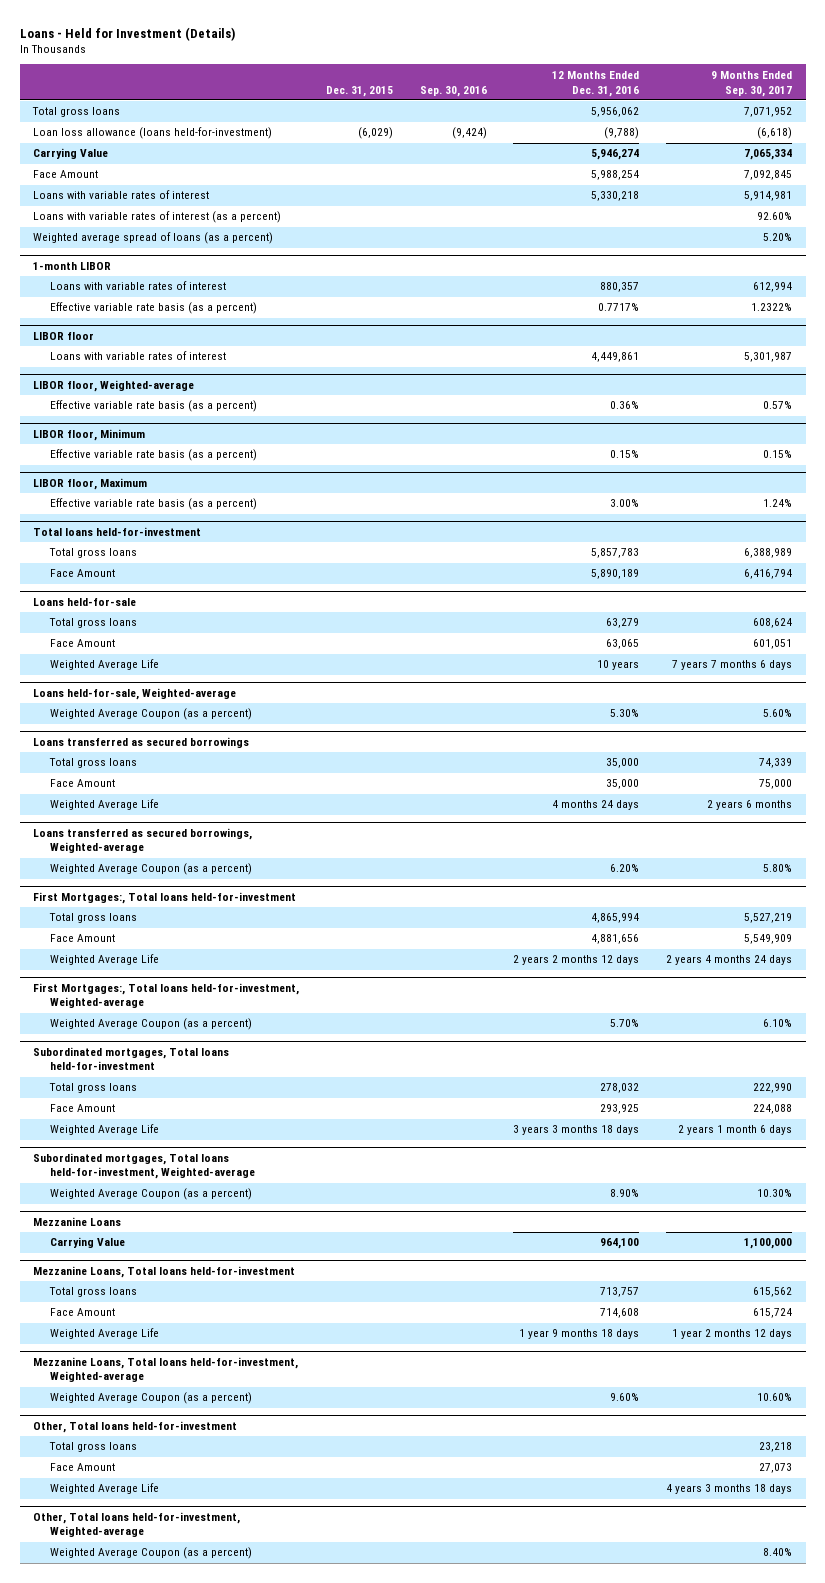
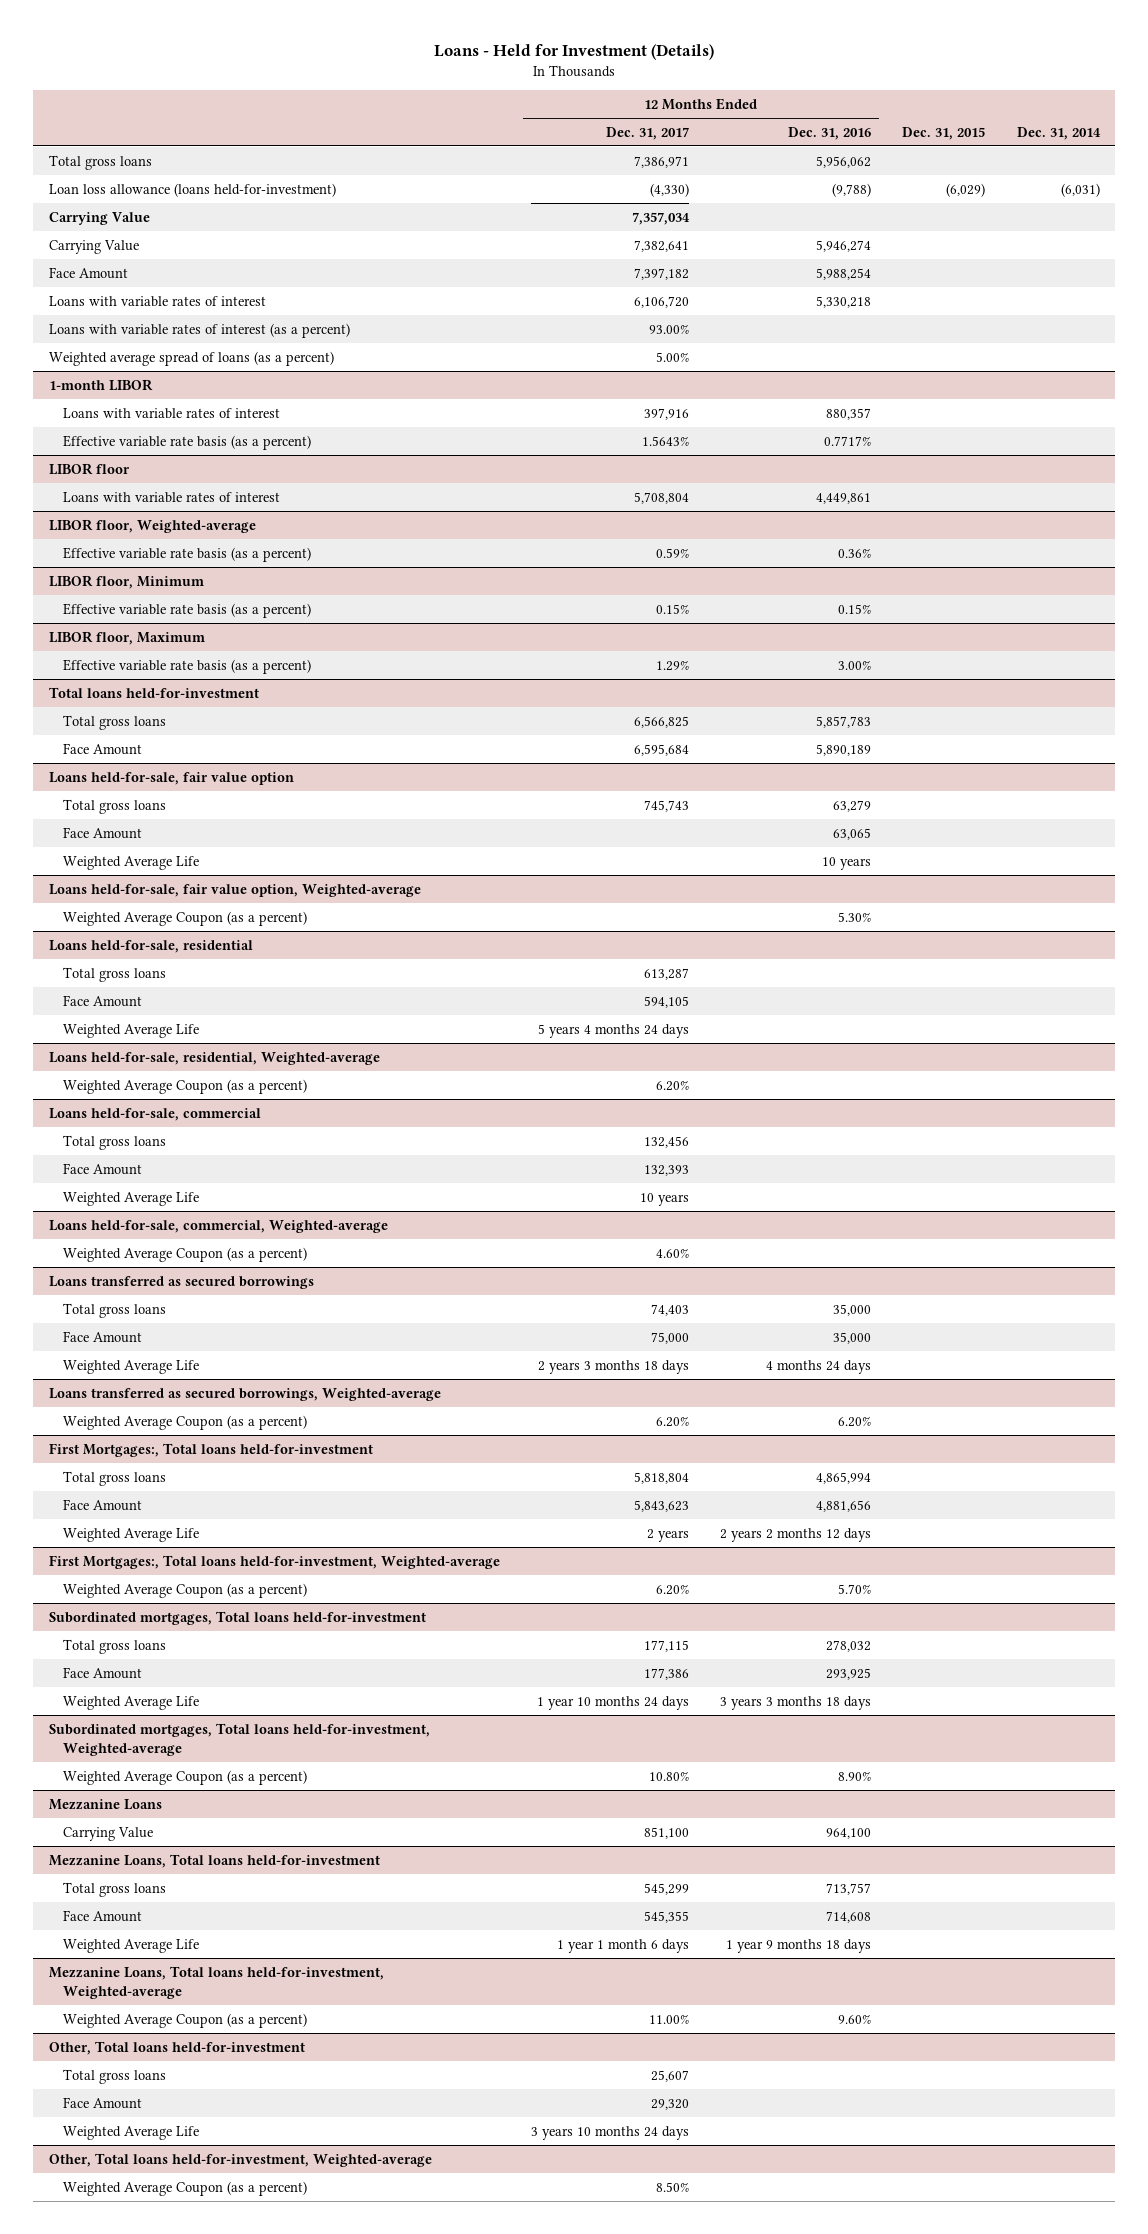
- | Dec. 31, 2015 | Sep. 30, 2016 | 12 Months Ended Dec. 31, 2016 | 9 Months Ended Sep. 30, 2017
+ | 12 Months Ended Dec. 31, 2017 | 12 Months Ended Dec. 31, 2016 | Dec. 31, 2015 | Dec. 31, 2014
+ Carrying Value | 7,357,034 | | |
- Loans held-for-sale
+ Loans held-for-sale, fair value option
- Loans held-for-sale, Weighted-average
+ Loans held-for-sale, fair value option, Weighted-average
+ Loans held-for-sale, residential
+ Total gross loans | 613,287 | | |
+ Face Amount | 594,105 | | |
+ Weighted Average Life | 5 years 4 months 24 days | | |
+ Loans held-for-sale, residential, Weighted-average
+ Weighted Average Coupon (as a percent) | 6.20% | | |
+ Loans held-for-sale, commercial
+ Total gross loans | 132,456 | | |
+ Face Amount | 132,393 | | |
+ Weighted Average Life | 10 years | | |
+ Loans held-for-sale, commercial, Weighted-average
+ Weighted Average Coupon (as a percent) | 4.60% | | |

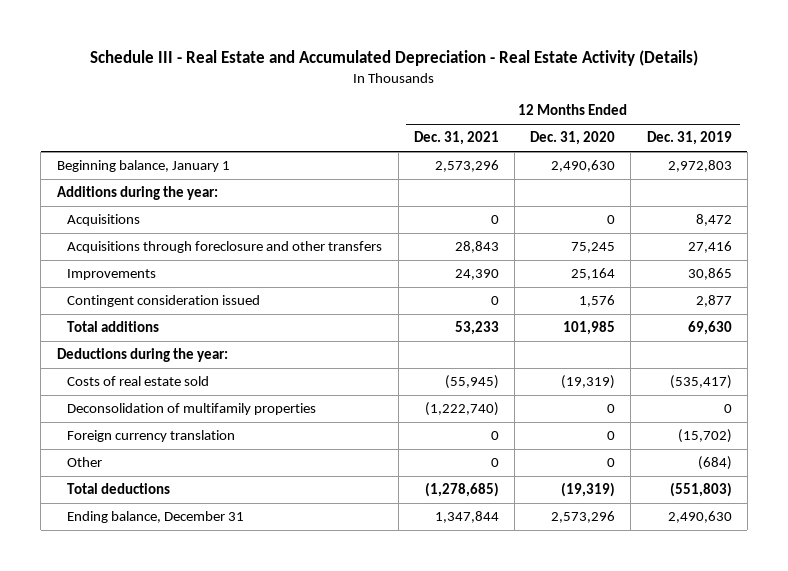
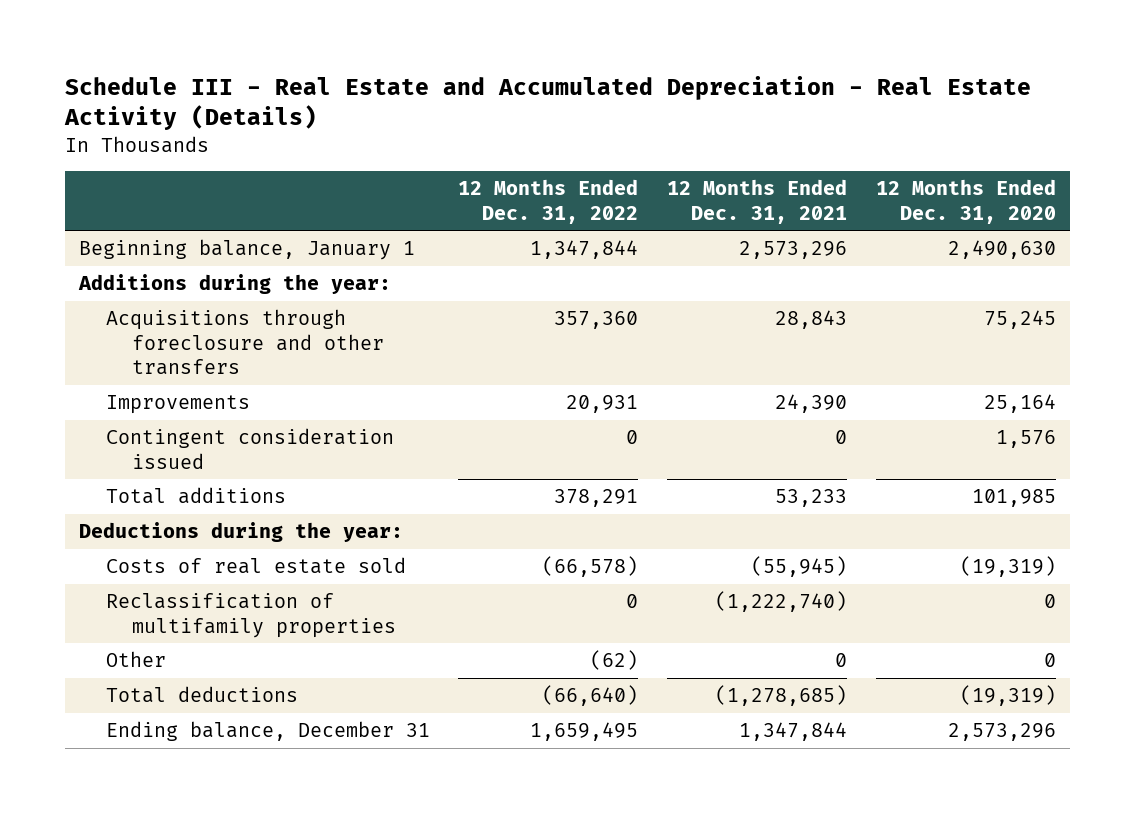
- | 12 Months Ended Dec. 31, 2021 | 12 Months Ended Dec. 31, 2020 | 12 Months Ended Dec. 31, 2019
+ | 12 Months Ended Dec. 31, 2022 | 12 Months Ended Dec. 31, 2021 | 12 Months Ended Dec. 31, 2020
- Acquisitions | 0 | 0 | 8,472
- Deconsolidation of multifamily properties | (1,222,740) | 0 | 0
- Foreign currency translation | 0 | 0 | (15,702)
+ Reclassification of multifamily properties | 0 | (1,222,740) | 0

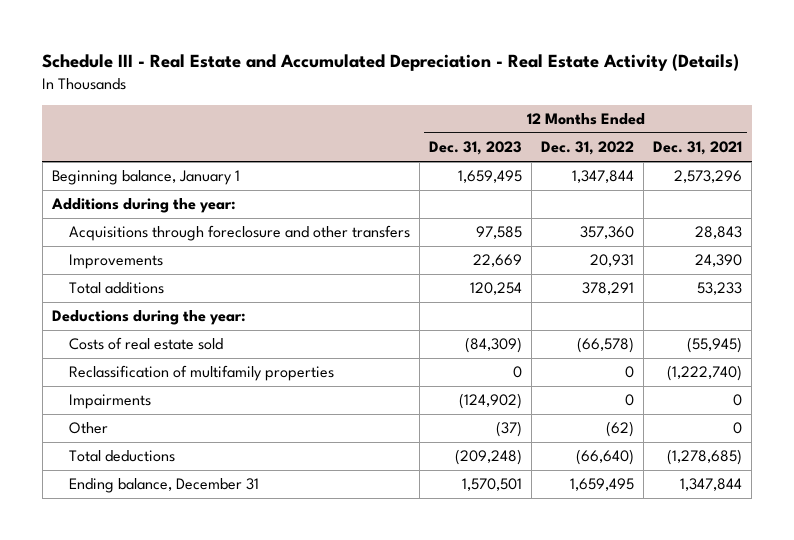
- | 12 Months Ended Dec. 31, 2022 | 12 Months Ended Dec. 31, 2021 | 12 Months Ended Dec. 31, 2020
+ | 12 Months Ended Dec. 31, 2023 | 12 Months Ended Dec. 31, 2022 | 12 Months Ended Dec. 31, 2021
- Contingent consideration issued | 0 | 0 | 1,576
+ Impairments | (124,902) | 0 | 0

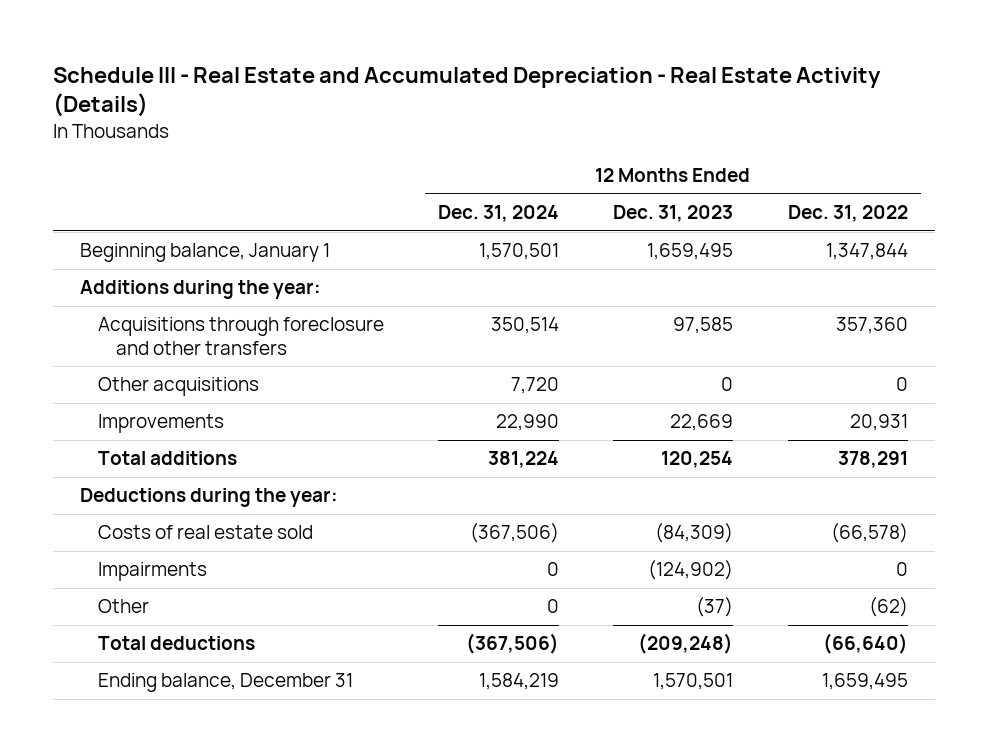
- | 12 Months Ended Dec. 31, 2023 | 12 Months Ended Dec. 31, 2022 | 12 Months Ended Dec. 31, 2021
+ | 12 Months Ended Dec. 31, 2024 | 12 Months Ended Dec. 31, 2023 | 12 Months Ended Dec. 31, 2022
+ Other acquisitions | 7,720 | 0 | 0
- Reclassification of multifamily properties | 0 | 0 | (1,222,740)

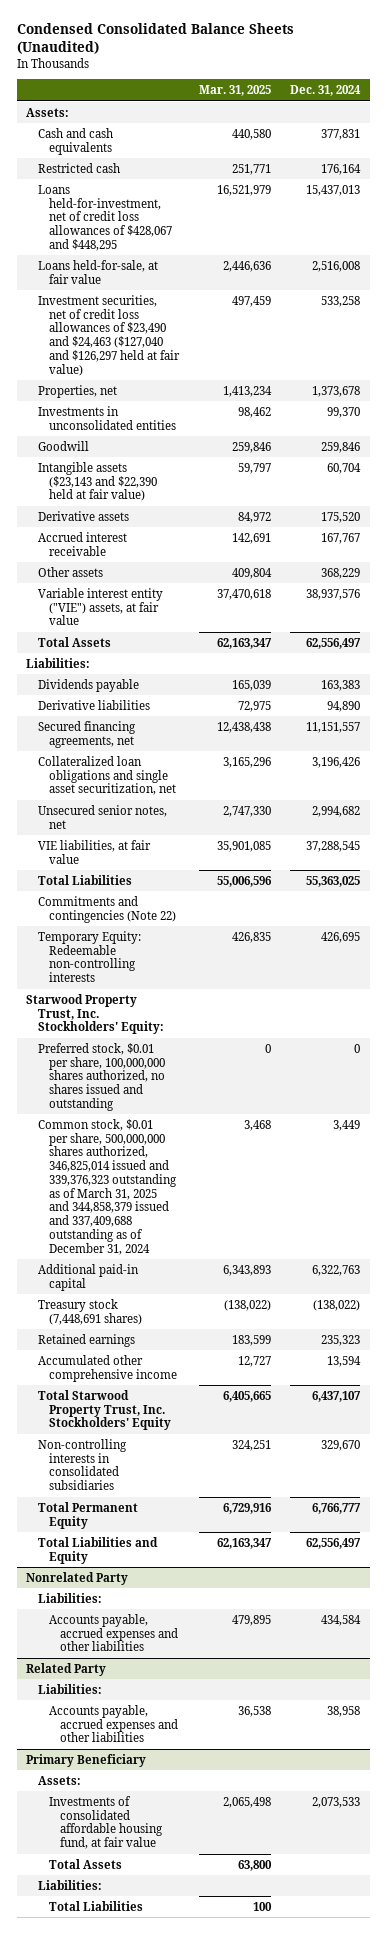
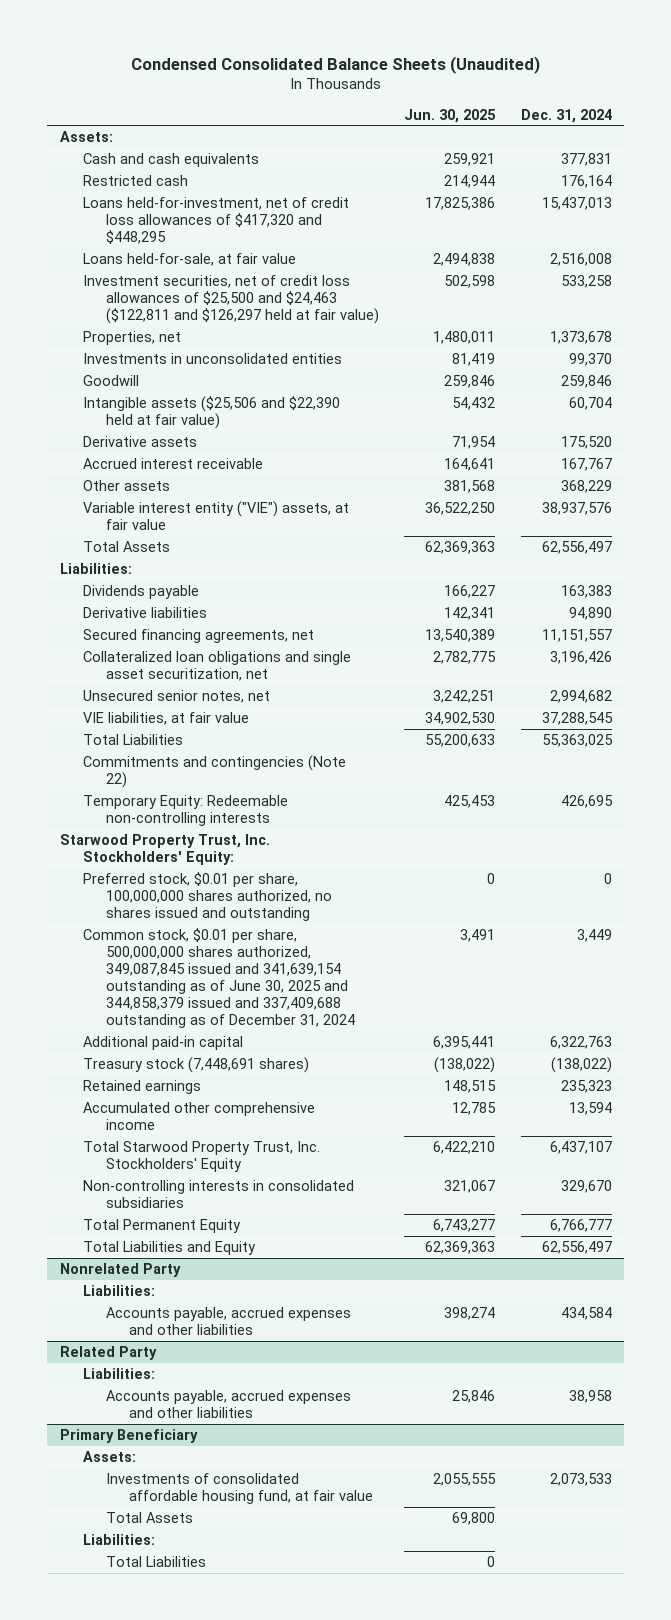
- | Mar. 31, 2025 | Dec. 31, 2024
+ | Jun. 30, 2025 | Dec. 31, 2024
- Loans held-for-investment, net of credit loss allowances of $428,067 and $448,295 | 16,521,979 | 15,437,013
+ Loans held-for-investment, net of credit loss allowances of $417,320 and $448,295 | 17,825,386 | 15,437,013
- Investment securities, net of credit loss allowances of $23,490 and $24,463 ($127,040 and $126,297 held at fair value) | 497,459 | 533,258
+ Investment securities, net of credit loss allowances of $25,500 and $24,463 ($122,811 and $126,297 held at fair value) | 502,598 | 533,258
- Intangible assets ($23,143 and $22,390 held at fair value) | 59,797 | 60,704
+ Intangible assets ($25,506 and $22,390 held at fair value) | 54,432 | 60,704
- Common stock, $0.01 per share, 500,000,000 shares authorized, 346,825,014 issued and 339,376,323 outstanding as of March 31, 2025 and 344,858,379 issued and 337,409,688 outstanding as of December 31, 2024 | 3,468 | 3,449
+ Common stock, $0.01 per share, 500,000,000 shares authorized, 349,087,845 issued and 341,639,154 outstanding as of June 30, 2025 and 344,858,379 issued and 337,409,688 outstanding as of December 31, 2024 | 3,491 | 3,449

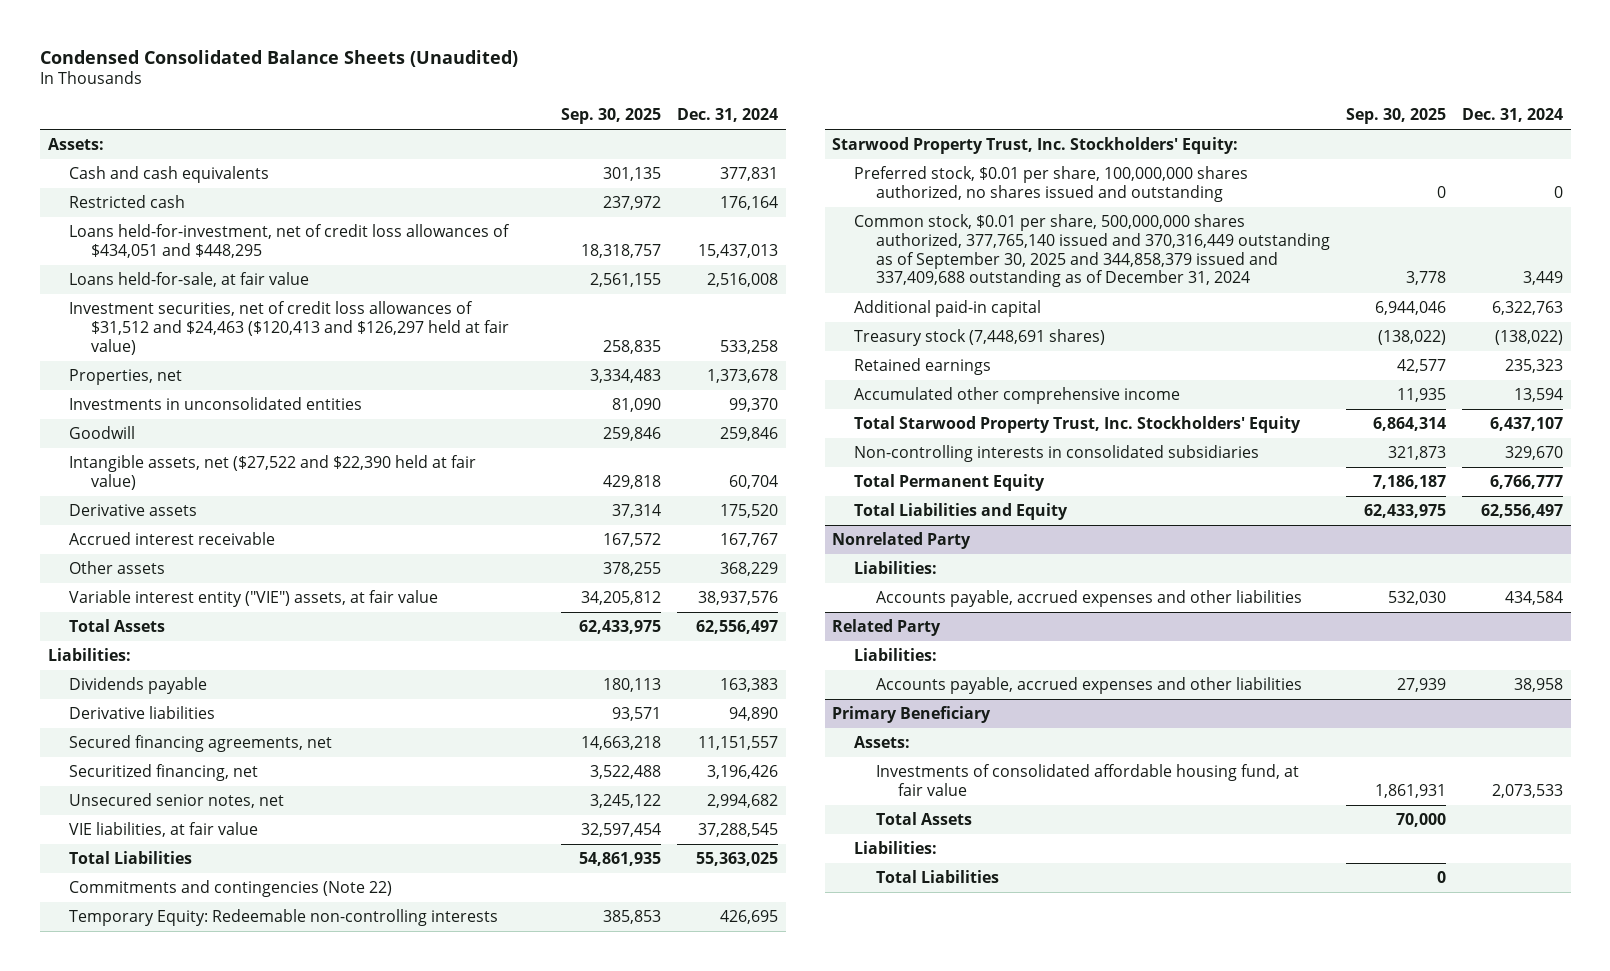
- | Jun. 30, 2025 | Dec. 31, 2024
+ | Sep. 30, 2025 | Dec. 31, 2024
- Loans held-for-investment, net of credit loss allowances of $417,320 and $448,295 | 17,825,386 | 15,437,013
+ Loans held-for-investment, net of credit loss allowances of $434,051 and $448,295 | 18,318,757 | 15,437,013
- Investment securities, net of credit loss allowances of $25,500 and $24,463 ($122,811 and $126,297 held at fair value) | 502,598 | 533,258
+ Investment securities, net of credit loss allowances of $31,512 and $24,463 ($120,413 and $126,297 held at fair value) | 258,835 | 533,258
- Intangible assets ($25,506 and $22,390 held at fair value) | 54,432 | 60,704
+ Intangible assets, net ($27,522 and $22,390 held at fair value) | 429,818 | 60,704
- Collateralized loan obligations and single asset securitization, net | 2,782,775 | 3,196,426
+ Securitized financing, net | 3,522,488 | 3,196,426
- Common stock, $0.01 per share, 500,000,000 shares authorized, 349,087,845 issued and 341,639,154 outstanding as of June 30, 2025 and 344,858,379 issued and 337,409,688 outstanding as of December 31, 2024 | 3,491 | 3,449
+ Common stock, $0.01 per share, 500,000,000 shares authorized, 377,765,140 issued and 370,316,449 outstanding as of September 30, 2025 and 344,858,379 issued and 337,409,688 outstanding as of December 31, 2024 | 3,778 | 3,449

